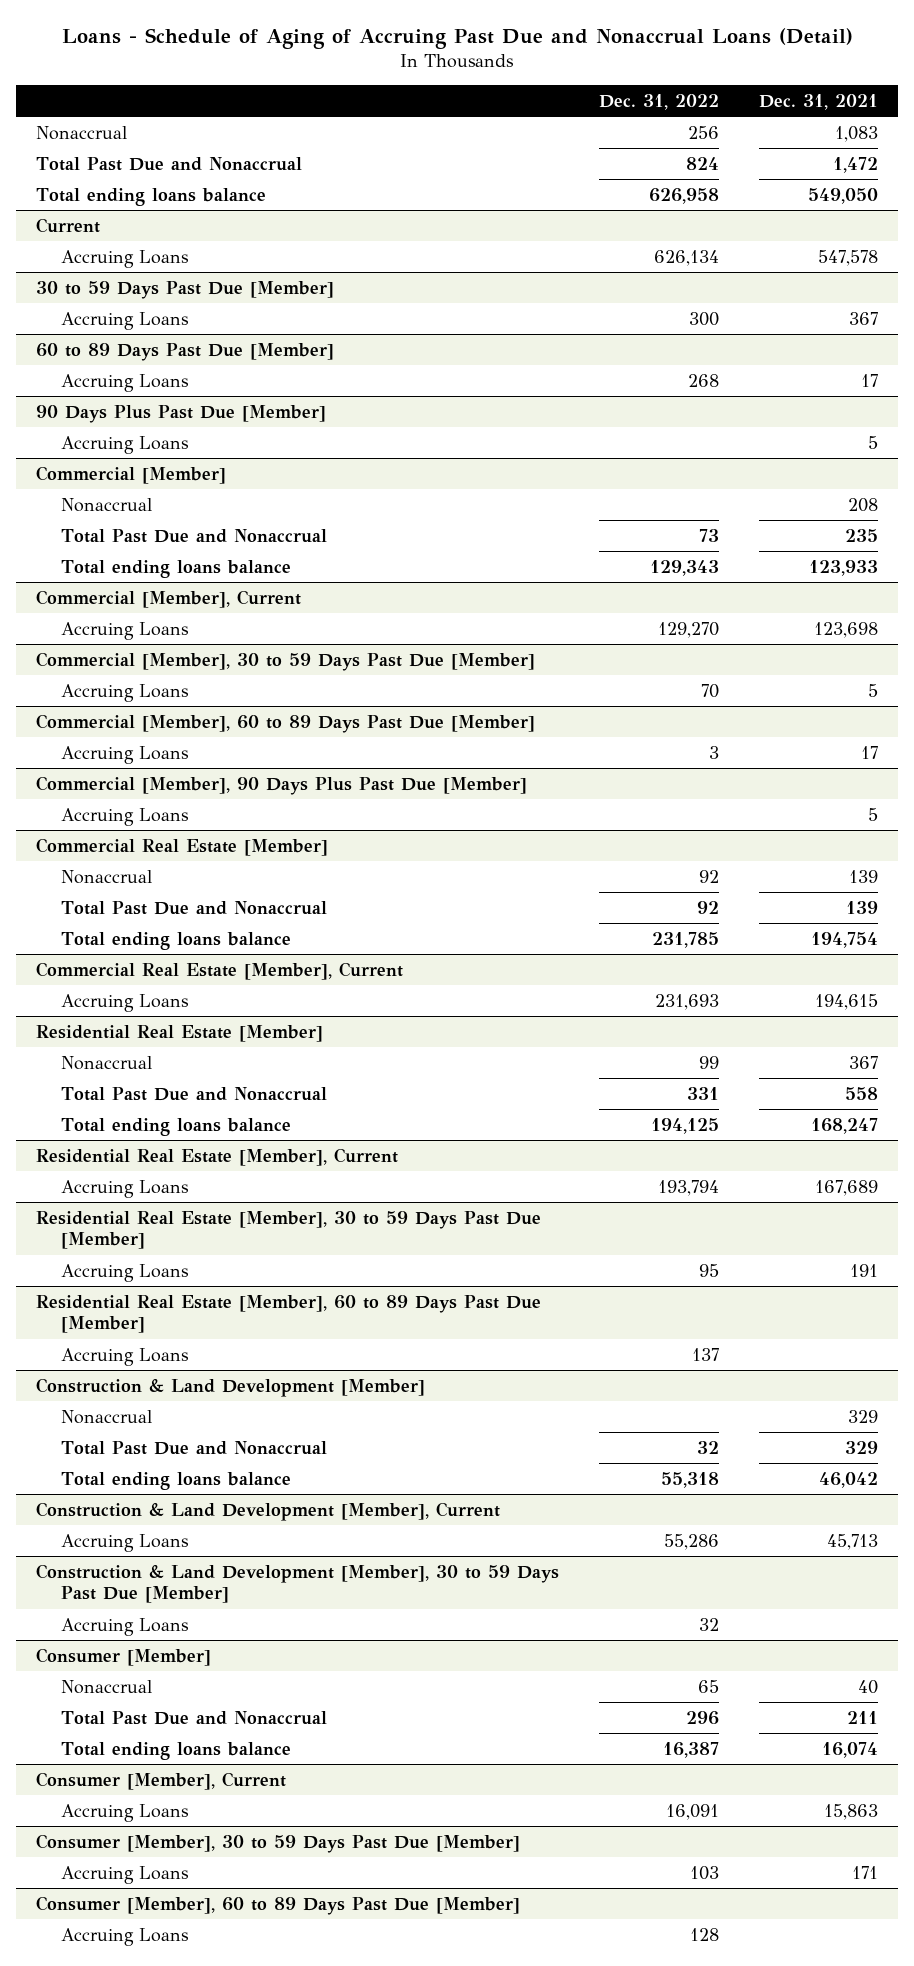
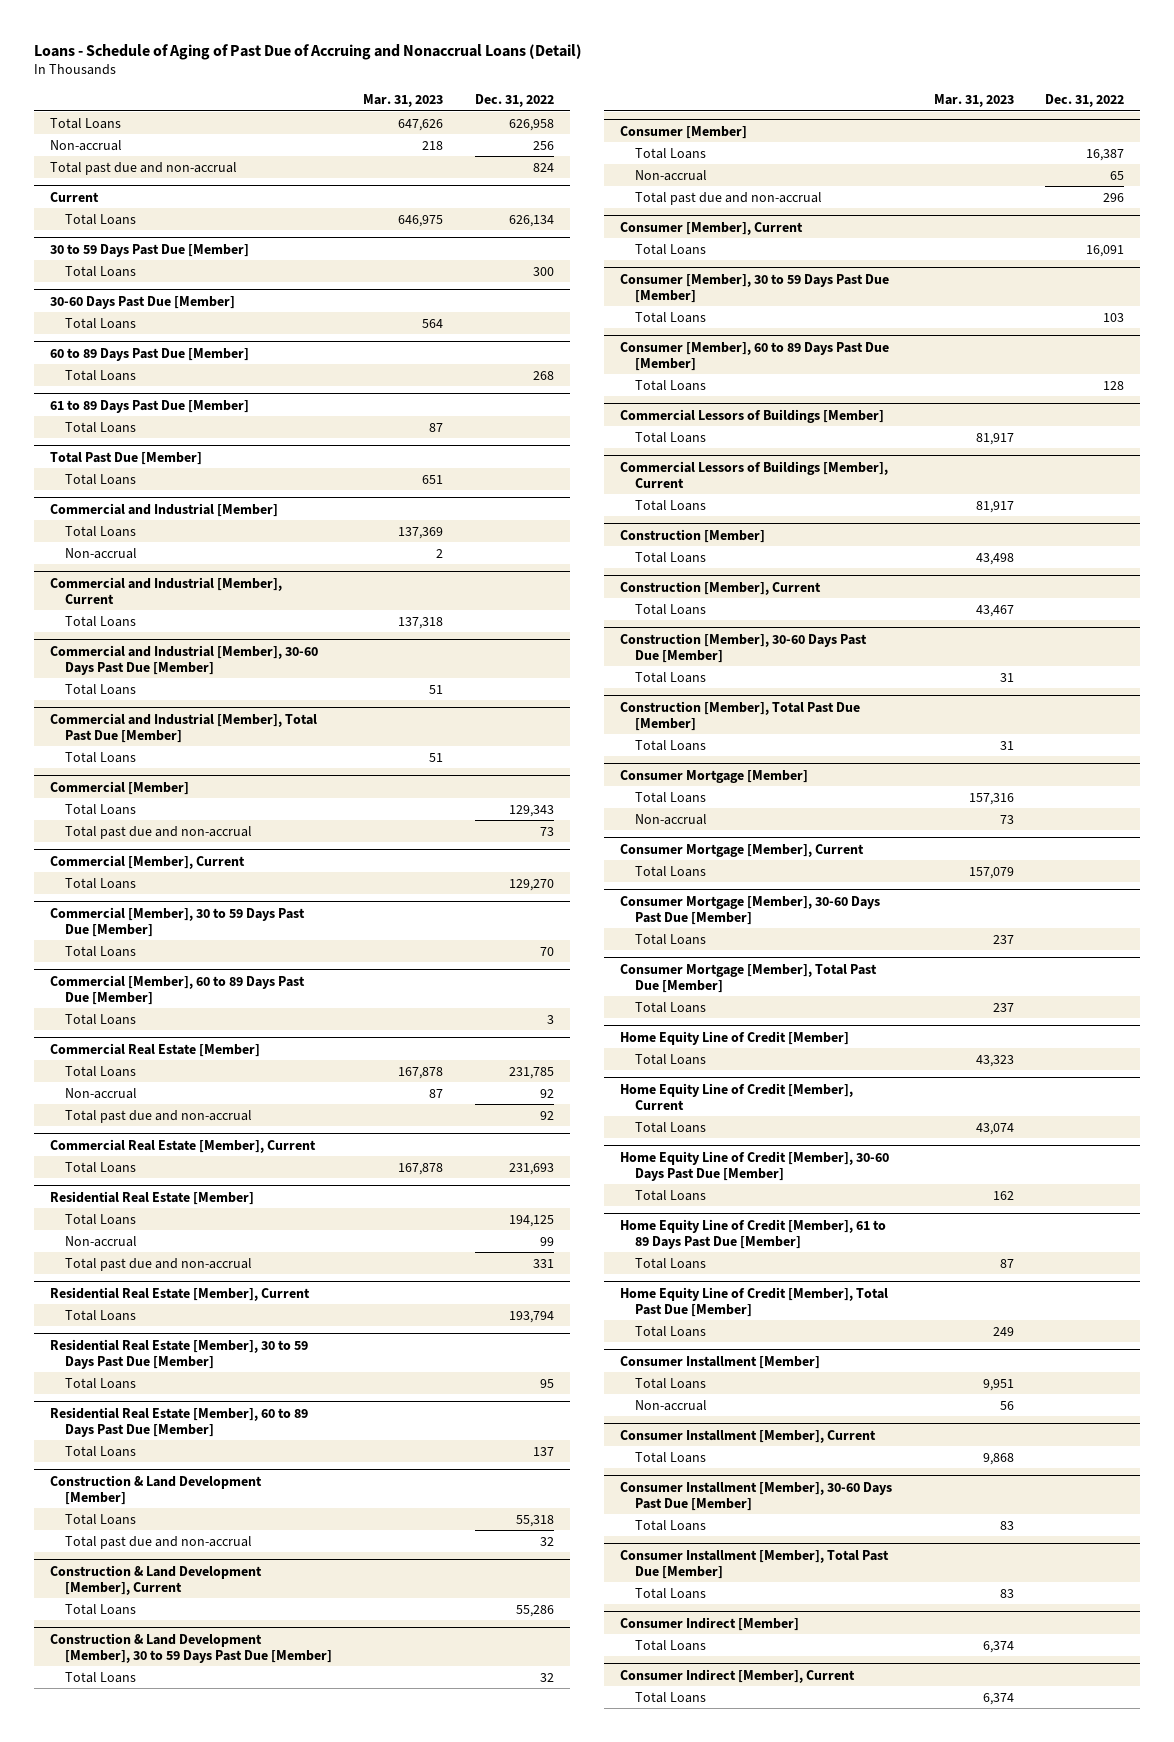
- Loans - Schedule of Aging of Accruing Past Due and Nonaccrual Loans (Detail)
+ Loans - Schedule of Aging of Past Due of Accruing and Nonaccrual Loans (Detail)
- | Dec. 31, 2022 | Dec. 31, 2021
+ | Mar. 31, 2023 | Dec. 31, 2022
- Nonaccrual | 256 | 1,083
- Total Past Due and Nonaccrual | 824 | 1,472
- Total ending loans balance | 626,958 | 549,050
+ Total Loans | 647,626 | 626,958
+ Non-accrual | 218 | 256
+ Total past due and non-accrual | | 824
@ Current
- Accruing Loans | 626,134 | 547,578
+ Total Loans | 646,975 | 626,134
@ 30 to 59 Days Past Due [Member]
- Accruing Loans | 300 | 367
+ Total Loans | | 300
+ 30-60 Days Past Due [Member]
+ Total Loans | 564 |
@ 60 to 89 Days Past Due [Member]
- Accruing Loans | 268 | 17
- 90 Days Plus Past Due [Member]
- Accruing Loans | | 5
@ 60 to 89 Days Past Due [Member]
+ Total Loans | | 268
+ 61 to 89 Days Past Due [Member]
+ Total Loans | 87 |
+ Total Past Due [Member]
+ Total Loans | 651 |
+ Commercial and Industrial [Member]
+ Total Loans | 137,369 |
+ Non-accrual | 2 |
+ Commercial and Industrial [Member], Current
+ Total Loans | 137,318 |
+ Commercial and Industrial [Member], 30-60 Days Past Due [Member]
+ Total Loans | 51 |
+ Commercial and Industrial [Member], Total Past Due [Member]
+ Total Loans | 51 |
@ Commercial [Member]
- Nonaccrual | | 208
- Total Past Due and Nonaccrual | 73 | 235
- Total ending loans balance | 129,343 | 123,933
+ Total Loans | | 129,343
+ Total past due and non-accrual | | 73
@ Commercial [Member], Current
- Accruing Loans | 129,270 | 123,698
+ Total Loans | | 129,270
@ Commercial [Member], 30 to 59 Days Past Due [Member]
- Accruing Loans | 70 | 5
+ Total Loans | | 70
@ Commercial [Member], 60 to 89 Days Past Due [Member]
- Accruing Loans | 3 | 17
- Commercial [Member], 90 Days Plus Past Due [Member]
- Accruing Loans | | 5
@ Commercial [Member], 60 to 89 Days Past Due [Member]
+ Total Loans | | 3
@ Commercial Real Estate [Member]
- Nonaccrual | 92 | 139
- Total Past Due and Nonaccrual | 92 | 139
- Total ending loans balance | 231,785 | 194,754
+ Total Loans | 167,878 | 231,785
+ Non-accrual | 87 | 92
+ Total past due and non-accrual | | 92
@ Commercial Real Estate [Member], Current
- Accruing Loans | 231,693 | 194,615
+ Total Loans | 167,878 | 231,693
@ Residential Real Estate [Member]
- Nonaccrual | 99 | 367
- Total Past Due and Nonaccrual | 331 | 558
- Total ending loans balance | 194,125 | 168,247
+ Total Loans | | 194,125
+ Non-accrual | | 99
+ Total past due and non-accrual | | 331
@ Residential Real Estate [Member], Current
- Accruing Loans | 193,794 | 167,689
+ Total Loans | | 193,794
@ Residential Real Estate [Member], 30 to 59 Days Past Due [Member]
- Accruing Loans | 95 | 191
+ Total Loans | | 95
@ Residential Real Estate [Member], 60 to 89 Days Past Due [Member]
- Accruing Loans | 137 |
+ Total Loans | | 137
@ Construction & Land Development [Member]
- Nonaccrual | | 329
- Total Past Due and Nonaccrual | 32 | 329
- Total ending loans balance | 55,318 | 46,042
+ Total Loans | | 55,318
+ Total past due and non-accrual | | 32
@ Construction & Land Development [Member], Current
- Accruing Loans | 55,286 | 45,713
+ Total Loans | | 55,286
@ Construction & Land Development [Member], 30 to 59 Days Past Due [Member]
- Accruing Loans | 32 |
+ Total Loans | | 32
@ Consumer [Member]
- Nonaccrual | 65 | 40
- Total Past Due and Nonaccrual | 296 | 211
- Total ending loans balance | 16,387 | 16,074
+ Total Loans | | 16,387
+ Non-accrual | | 65
+ Total past due and non-accrual | | 296
@ Consumer [Member], Current
- Accruing Loans | 16,091 | 15,863
+ Total Loans | | 16,091
@ Consumer [Member], 30 to 59 Days Past Due [Member]
- Accruing Loans | 103 | 171
+ Total Loans | | 103
@ Consumer [Member], 60 to 89 Days Past Due [Member]
- Accruing Loans | 128 |
+ Total Loans | | 128
+ Commercial Lessors of Buildings [Member]
+ Total Loans | 81,917 |
+ Commercial Lessors of Buildings [Member], Current
+ Total Loans | 81,917 |
+ Construction [Member]
+ Total Loans | 43,498 |
+ Construction [Member], Current
+ Total Loans | 43,467 |
+ Construction [Member], 30-60 Days Past Due [Member]
+ Total Loans | 31 |
+ Construction [Member], Total Past Due [Member]
+ Total Loans | 31 |
+ Consumer Mortgage [Member]
+ Total Loans | 157,316 |
+ Non-accrual | 73 |
+ Consumer Mortgage [Member], Current
+ Total Loans | 157,079 |
+ Consumer Mortgage [Member], 30-60 Days Past Due [Member]
+ Total Loans | 237 |
+ Consumer Mortgage [Member], Total Past Due [Member]
+ Total Loans | 237 |
+ Home Equity Line of Credit [Member]
+ Total Loans | 43,323 |
+ Home Equity Line of Credit [Member], Current
+ Total Loans | 43,074 |
+ Home Equity Line of Credit [Member], 30-60 Days Past Due [Member]
+ Total Loans | 162 |
+ Home Equity Line of Credit [Member], 61 to 89 Days Past Due [Member]
+ Total Loans | 87 |
+ Home Equity Line of Credit [Member], Total Past Due [Member]
+ Total Loans | 249 |
+ Consumer Installment [Member]
+ Total Loans | 9,951 |
+ Non-accrual | 56 |
+ Consumer Installment [Member], Current
+ Total Loans | 9,868 |
+ Consumer Installment [Member], 30-60 Days Past Due [Member]
+ Total Loans | 83 |
+ Consumer Installment [Member], Total Past Due [Member]
+ Total Loans | 83 |
+ Consumer Indirect [Member]
+ Total Loans | 6,374 |
+ Consumer Indirect [Member], Current
+ Total Loans | 6,374 |

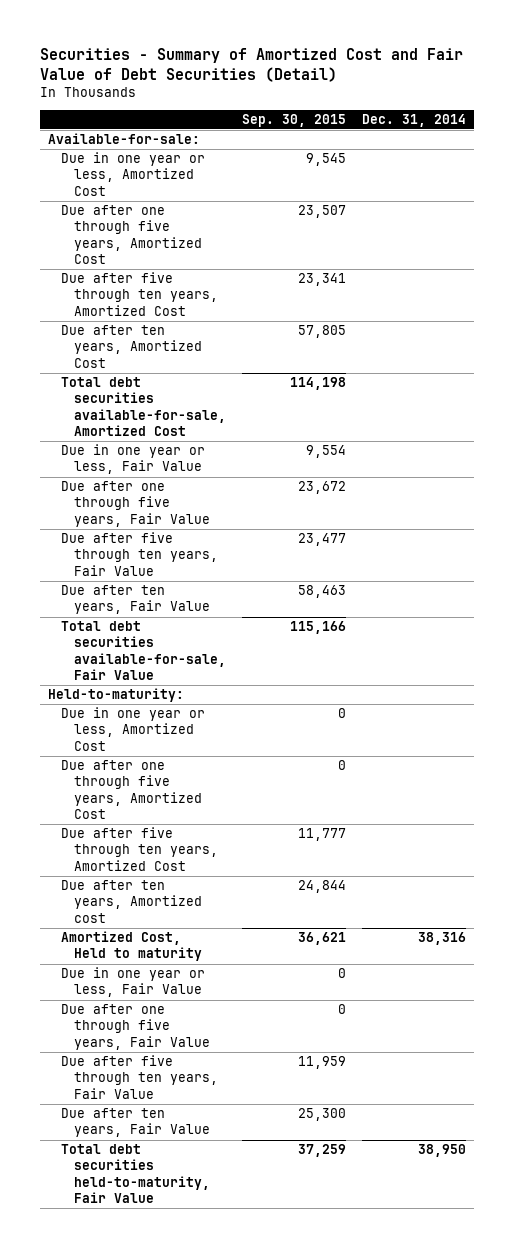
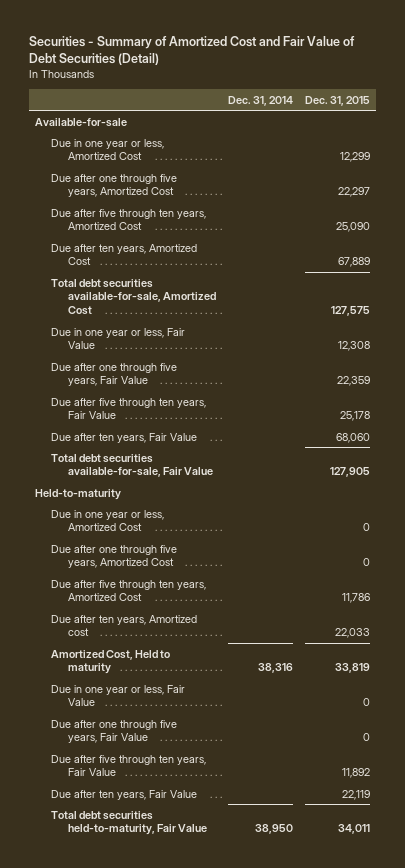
- | Sep. 30, 2015 | Dec. 31, 2014
+ | Dec. 31, 2014 | Dec. 31, 2015
- Available-for-sale:
+ Available-for-sale
- Held-to-maturity:
+ Held-to-maturity

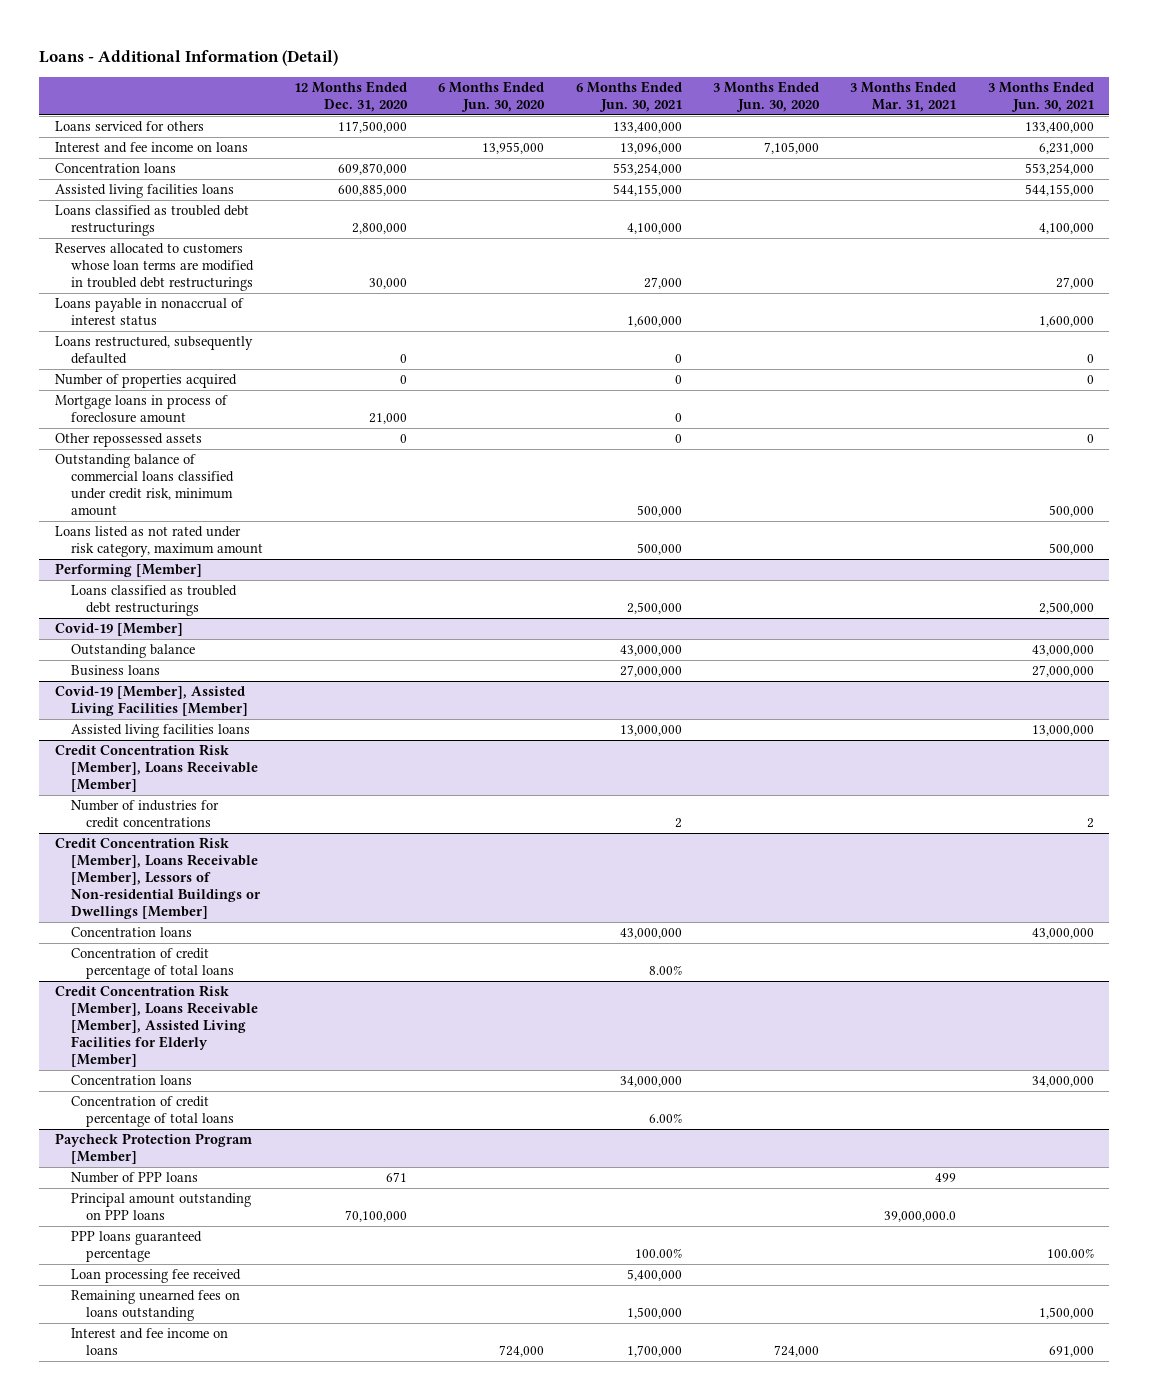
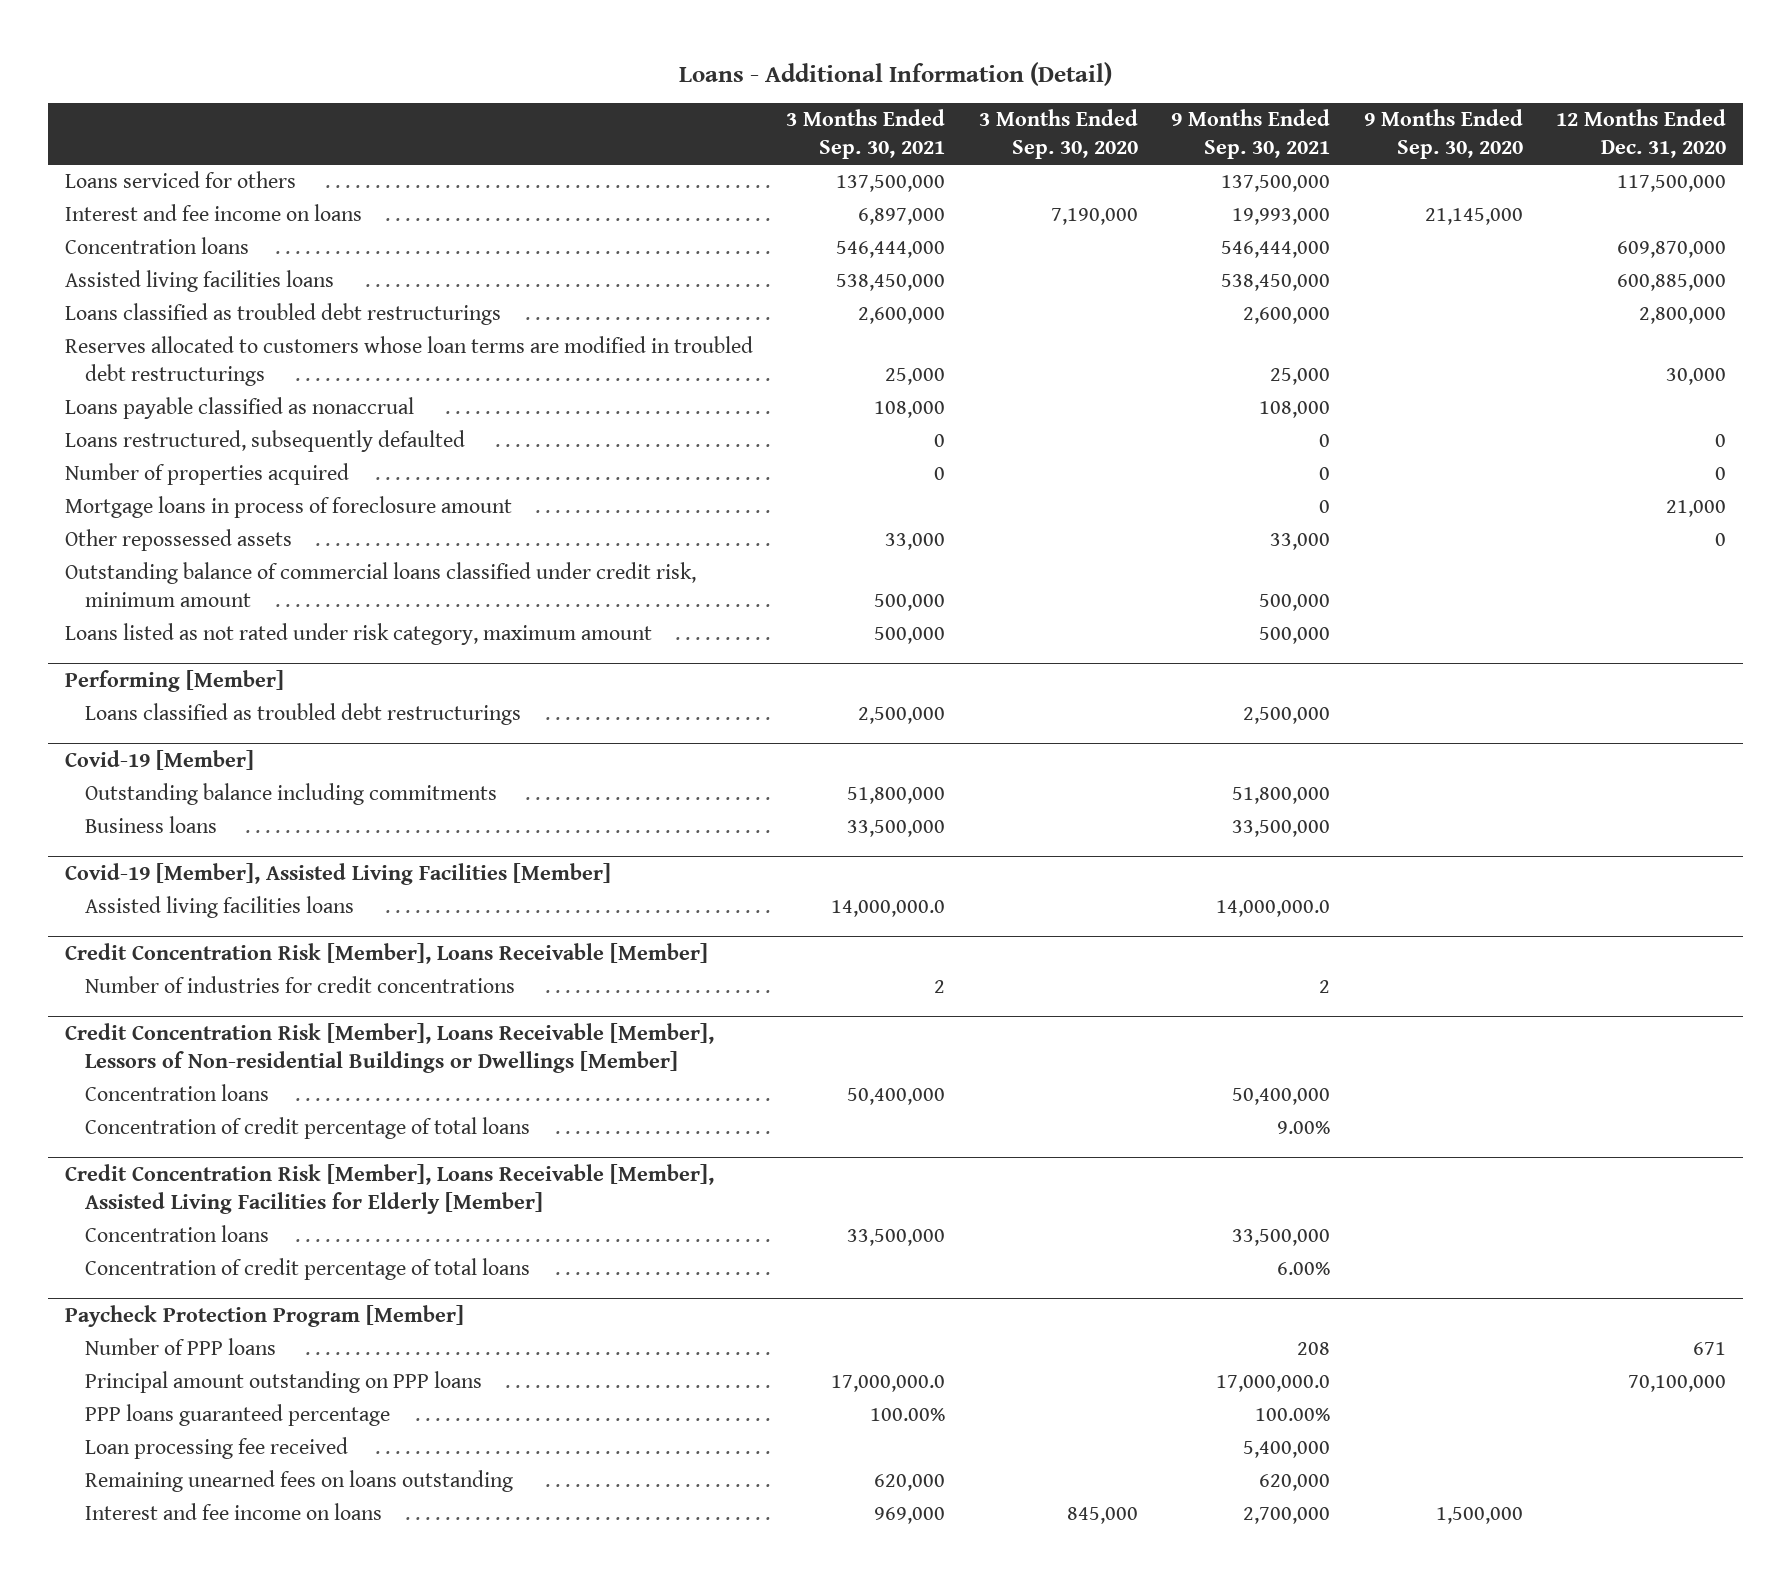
- | 12 Months Ended Dec. 31, 2020 | 6 Months Ended Jun. 30, 2020 | 6 Months Ended Jun. 30, 2021 | 3 Months Ended Jun. 30, 2020 | 3 Months Ended Mar. 31, 2021 | 3 Months Ended Jun. 30, 2021
+ | 3 Months Ended Sep. 30, 2021 | 3 Months Ended Sep. 30, 2020 | 9 Months Ended Sep. 30, 2021 | 9 Months Ended Sep. 30, 2020 | 12 Months Ended Dec. 31, 2020
- Loans payable in nonaccrual of interest status | | | 1,600,000 | | | 1,600,000
+ Loans payable classified as nonaccrual | 108,000 | | 108,000 | |
@ Covid-19 [Member]
- Outstanding balance | | | 43,000,000 | | | 43,000,000
+ Outstanding balance including commitments | 51,800,000 | | 51,800,000 | |

